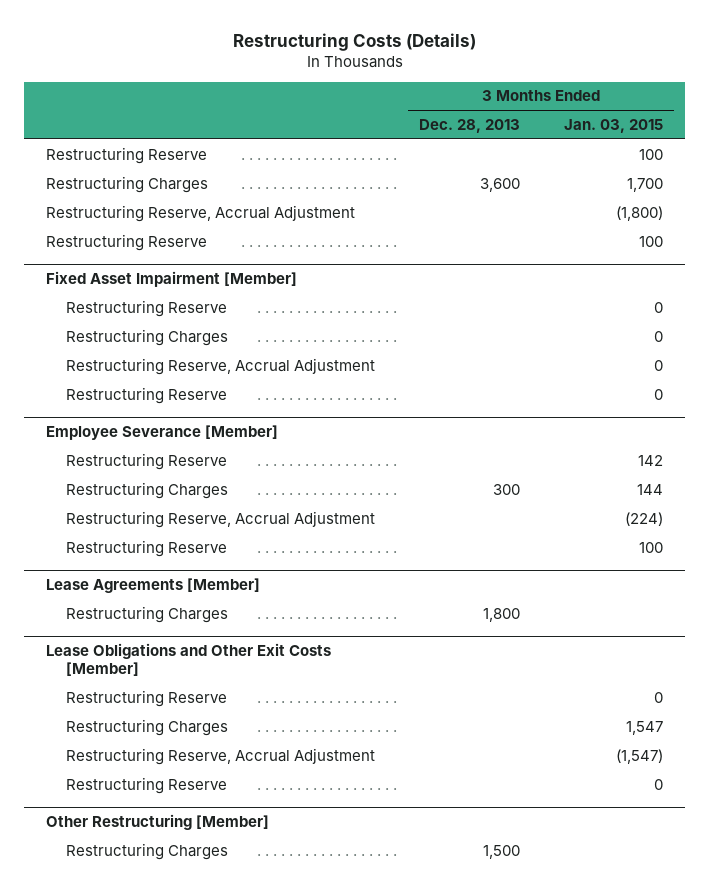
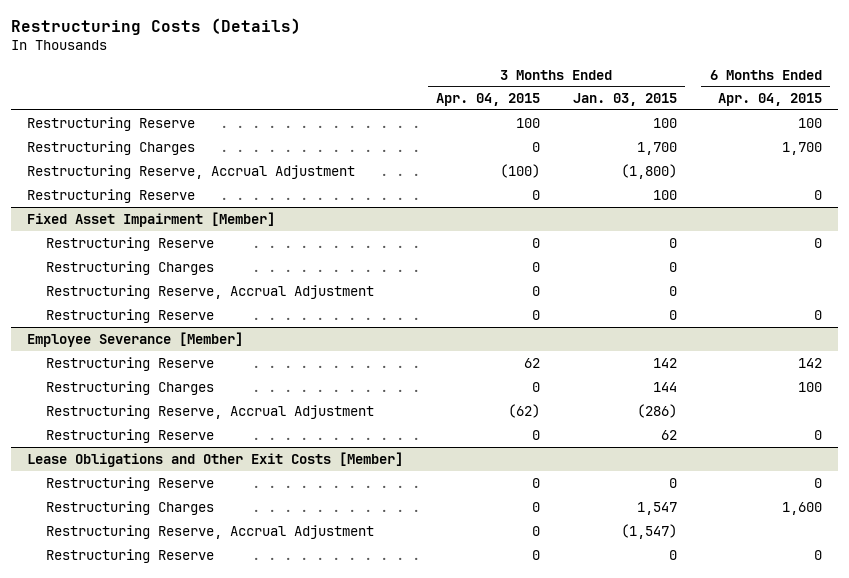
- | 3 Months Ended Dec. 28, 2013 | 3 Months Ended Jan. 03, 2015
+ | 3 Months Ended Apr. 04, 2015 | 3 Months Ended Jan. 03, 2015 | 6 Months Ended Apr. 04, 2015
@ Employee Severance [Member]
- Restructuring Reserve, Accrual Adjustment | | (224)
- Restructuring Reserve | | 100
- Lease Agreements [Member]
- Restructuring Charges | 1,800 |
@ Employee Severance [Member]
+ Restructuring Reserve, Accrual Adjustment | (62) | (286) |
+ Restructuring Reserve | 0 | 62 | 0
- Other Restructuring [Member]
- Restructuring Charges | 1,500 |

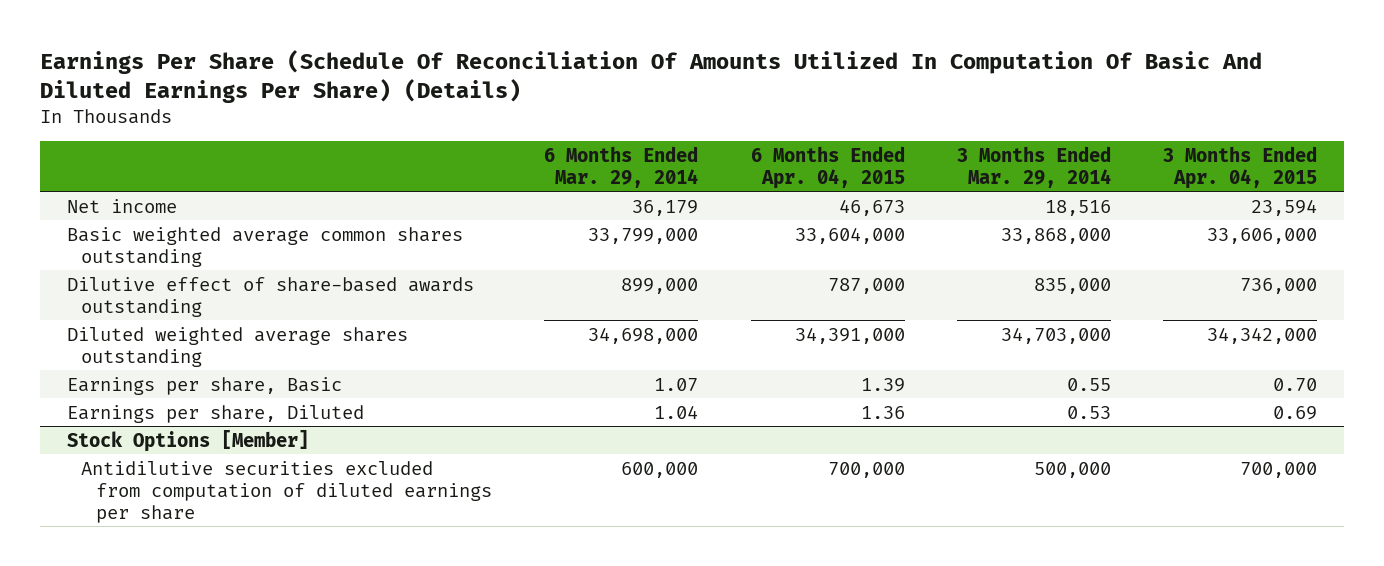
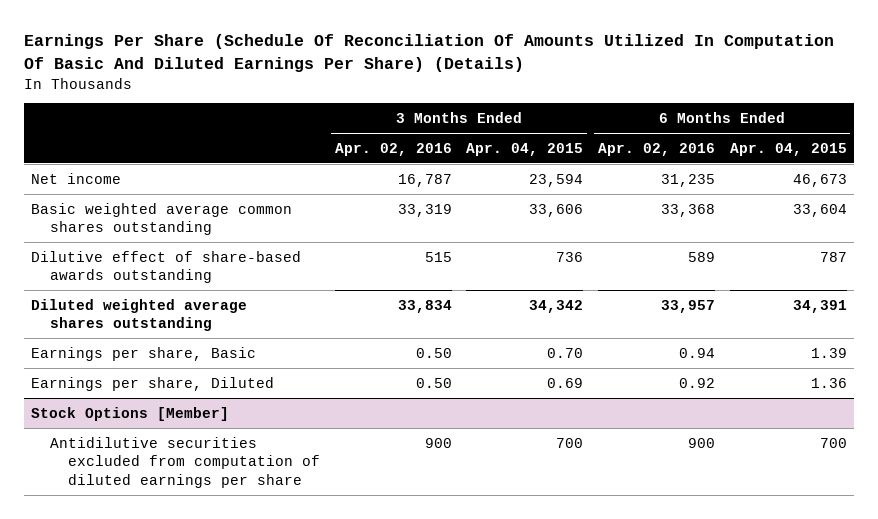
- | 6 Months Ended Mar. 29, 2014 | 6 Months Ended Apr. 04, 2015 | 3 Months Ended Mar. 29, 2014 | 3 Months Ended Apr. 04, 2015
+ | 3 Months Ended Apr. 02, 2016 | 3 Months Ended Apr. 04, 2015 | 6 Months Ended Apr. 02, 2016 | 6 Months Ended Apr. 04, 2015
- Basic weighted average common shares outstanding | 33,799,000 | 33,604,000 | 33,868,000 | 33,606,000
- Dilutive effect of share-based awards outstanding | 899,000 | 787,000 | 835,000 | 736,000
- Diluted weighted average shares outstanding | 34,698,000 | 34,391,000 | 34,703,000 | 34,342,000
+ Basic weighted average common shares outstanding | 33,319 | 33,606 | 33,368 | 33,604
+ Dilutive effect of share-based awards outstanding | 515 | 736 | 589 | 787
+ Diluted weighted average shares outstanding | 33,834 | 34,342 | 33,957 | 34,391
@ Stock Options [Member]
- Antidilutive securities excluded from computation of diluted earnings per share | 600,000 | 700,000 | 500,000 | 700,000
+ Antidilutive securities excluded from computation of diluted earnings per share | 900 | 700 | 900 | 700

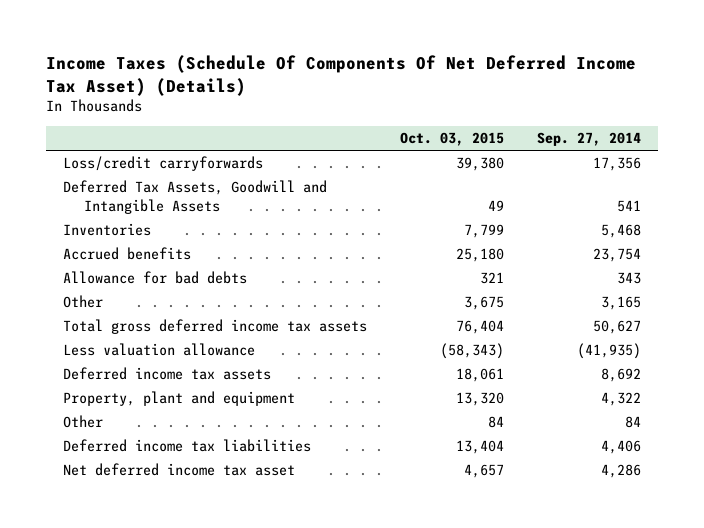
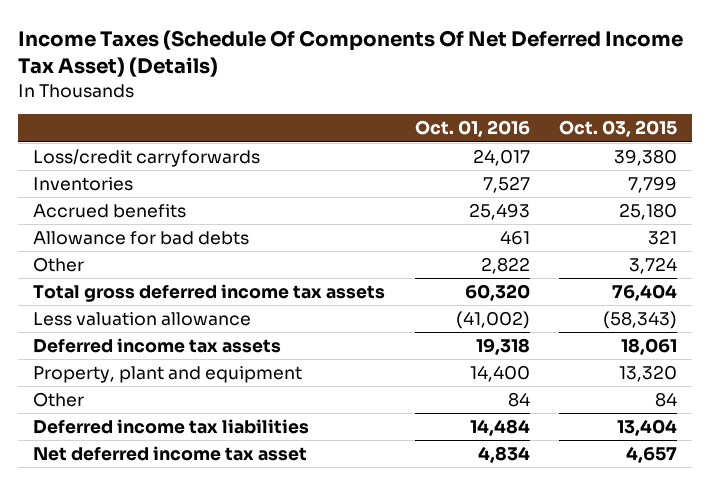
- | Oct. 03, 2015 | Sep. 27, 2014
+ | Oct. 01, 2016 | Oct. 03, 2015
- Deferred Tax Assets, Goodwill and Intangible Assets | 49 | 541
- Other | 3,675 | 3,165
+ Other | 2,822 | 3,724

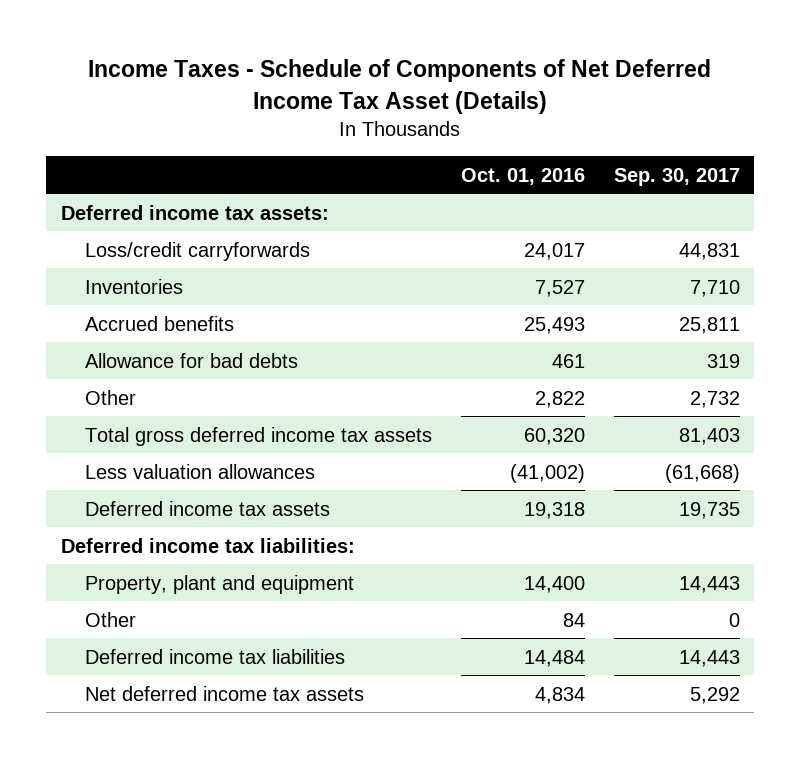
- Income Taxes (Schedule Of Components Of Net Deferred Income Tax Asset) (Details)
+ Income Taxes - Schedule of Components of Net Deferred Income Tax Asset (Details)
- | Oct. 01, 2016 | Oct. 03, 2015
+ | Oct. 01, 2016 | Sep. 30, 2017
+ Deferred income tax assets:
- Less valuation allowance | (41,002) | (58,343)
+ Less valuation allowances | (41,002) | (61,668)
+ Deferred income tax liabilities:
- Net deferred income tax asset | 4,834 | 4,657
+ Net deferred income tax assets | 4,834 | 5,292

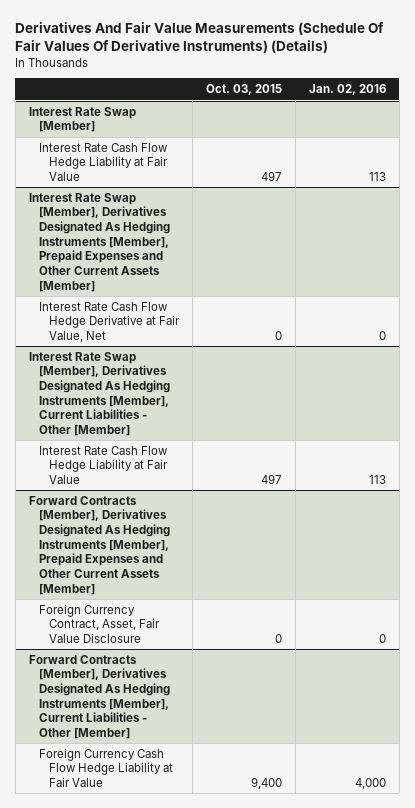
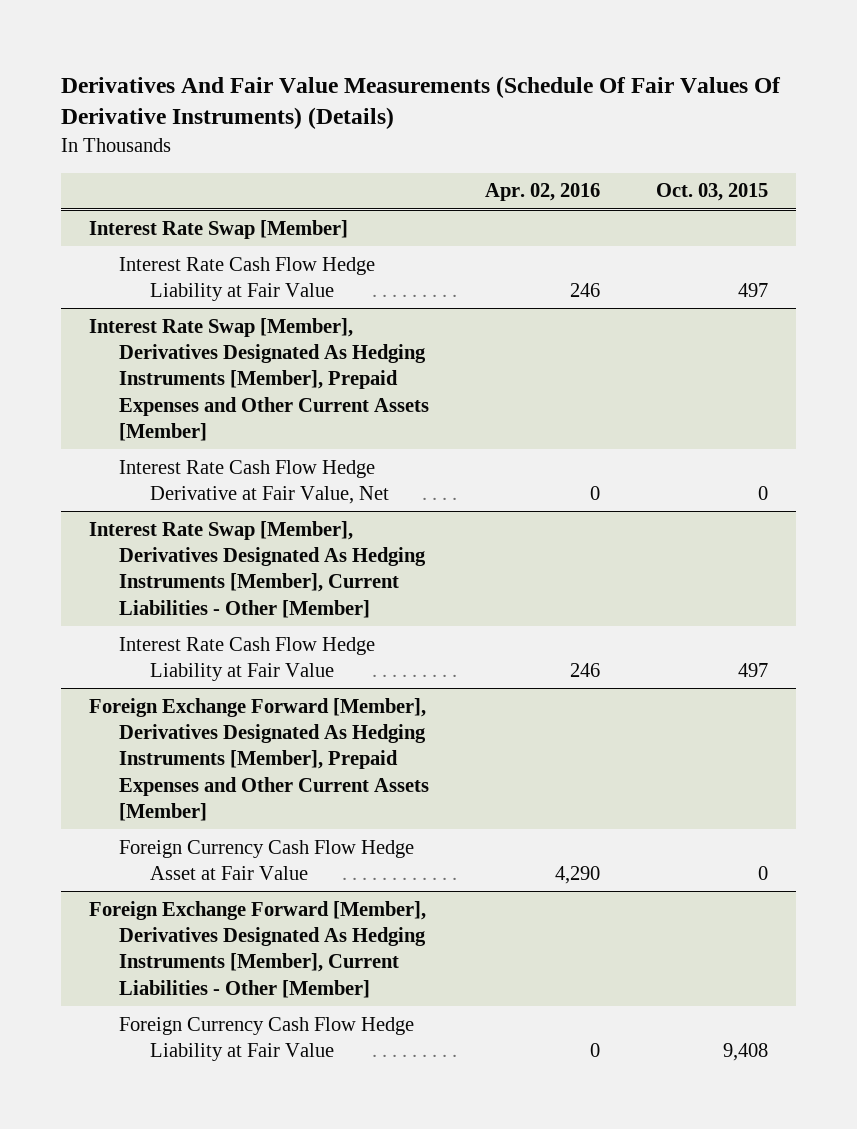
- | Oct. 03, 2015 | Jan. 02, 2016
+ | Apr. 02, 2016 | Oct. 03, 2015
- Forward Contracts [Member], Derivatives Designated As Hedging Instruments [Member], Prepaid Expenses and Other Current Assets [Member]
- Foreign Currency Contract, Asset, Fair Value Disclosure | 0 | 0
- Forward Contracts [Member], Derivatives Designated As Hedging Instruments [Member], Current Liabilities - Other [Member]
- Foreign Currency Cash Flow Hedge Liability at Fair Value | 9,400 | 4,000
+ Foreign Exchange Forward [Member], Derivatives Designated As Hedging Instruments [Member], Prepaid Expenses and Other Current Assets [Member]
+ Foreign Currency Cash Flow Hedge Asset at Fair Value | 4,290 | 0
+ Foreign Exchange Forward [Member], Derivatives Designated As Hedging Instruments [Member], Current Liabilities - Other [Member]
+ Foreign Currency Cash Flow Hedge Liability at Fair Value | 0 | 9,408

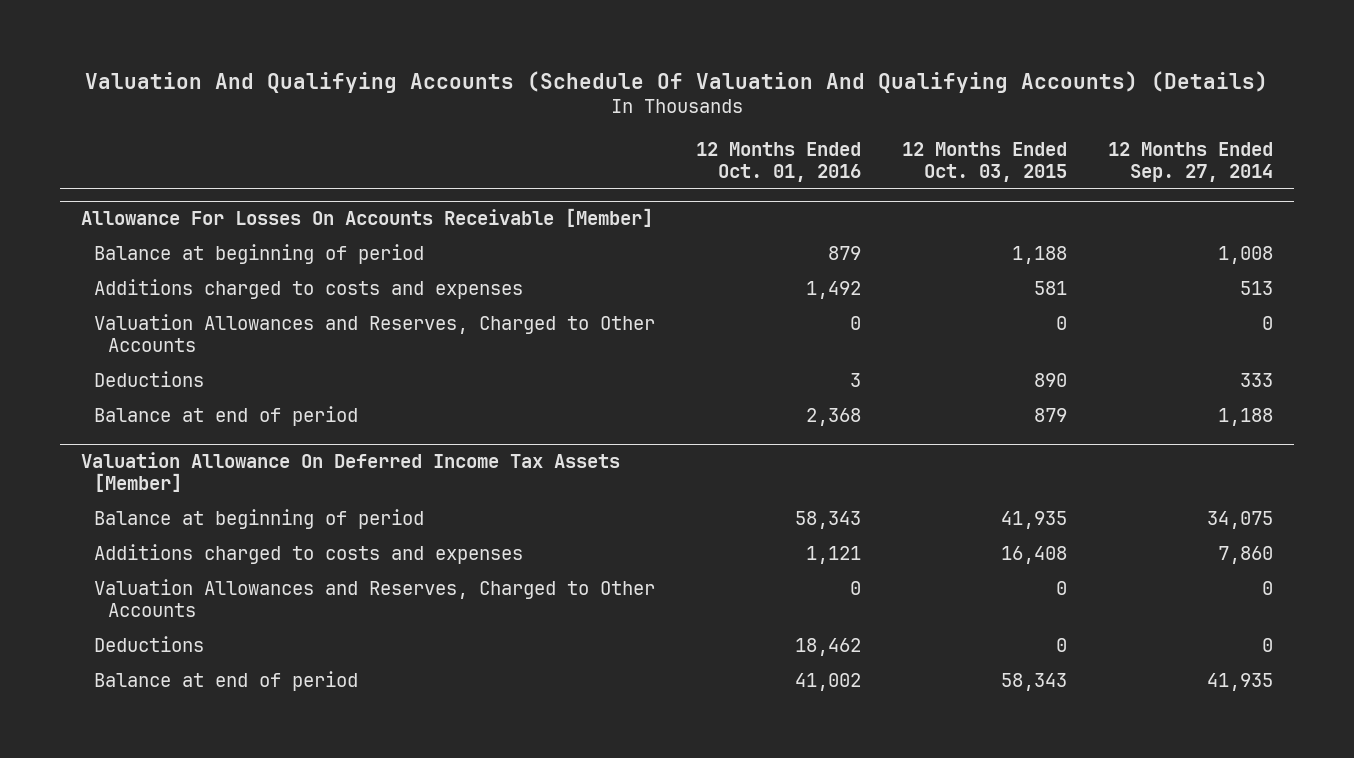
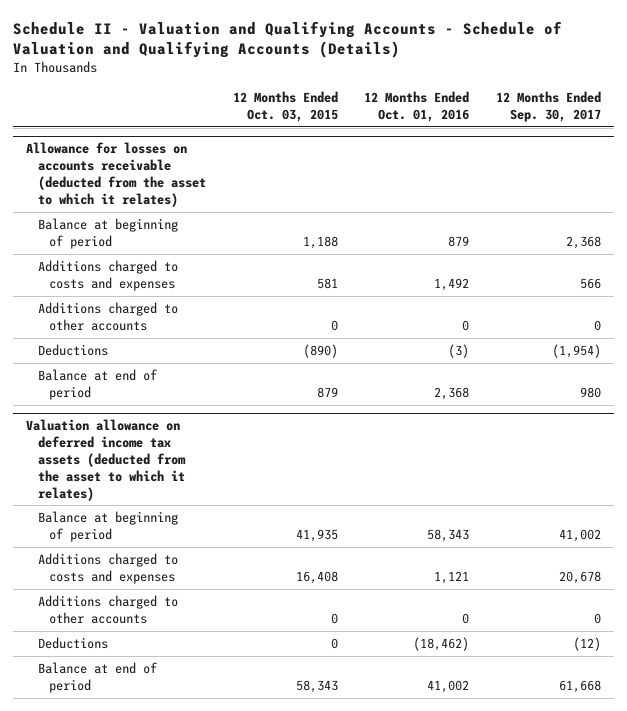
- Valuation And Qualifying Accounts (Schedule Of Valuation And Qualifying Accounts) (Details)
+ Schedule II - Valuation and Qualifying Accounts - Schedule of Valuation and Qualifying Accounts (Details)
- | 12 Months Ended Oct. 01, 2016 | 12 Months Ended Oct. 03, 2015 | 12 Months Ended Sep. 27, 2014
+ | 12 Months Ended Oct. 03, 2015 | 12 Months Ended Oct. 01, 2016 | 12 Months Ended Sep. 30, 2017
- Allowance For Losses On Accounts Receivable [Member]
+ Allowance for losses on accounts receivable (deducted from the asset to which it relates)
- Valuation Allowances and Reserves, Charged to Other Accounts | 0 | 0 | 0
- Deductions | 3 | 890 | 333
+ Additions charged to other accounts | 0 | 0 | 0
+ Deductions | (890) | (3) | (1,954)
- Valuation Allowance On Deferred Income Tax Assets [Member]
+ Valuation allowance on deferred income tax assets (deducted from the asset to which it relates)
- Valuation Allowances and Reserves, Charged to Other Accounts | 0 | 0 | 0
- Deductions | 18,462 | 0 | 0
+ Additions charged to other accounts | 0 | 0 | 0
+ Deductions | 0 | (18,462) | (12)

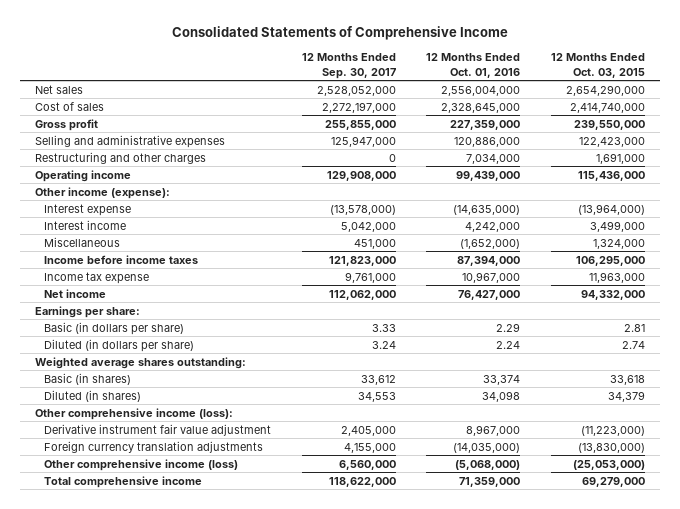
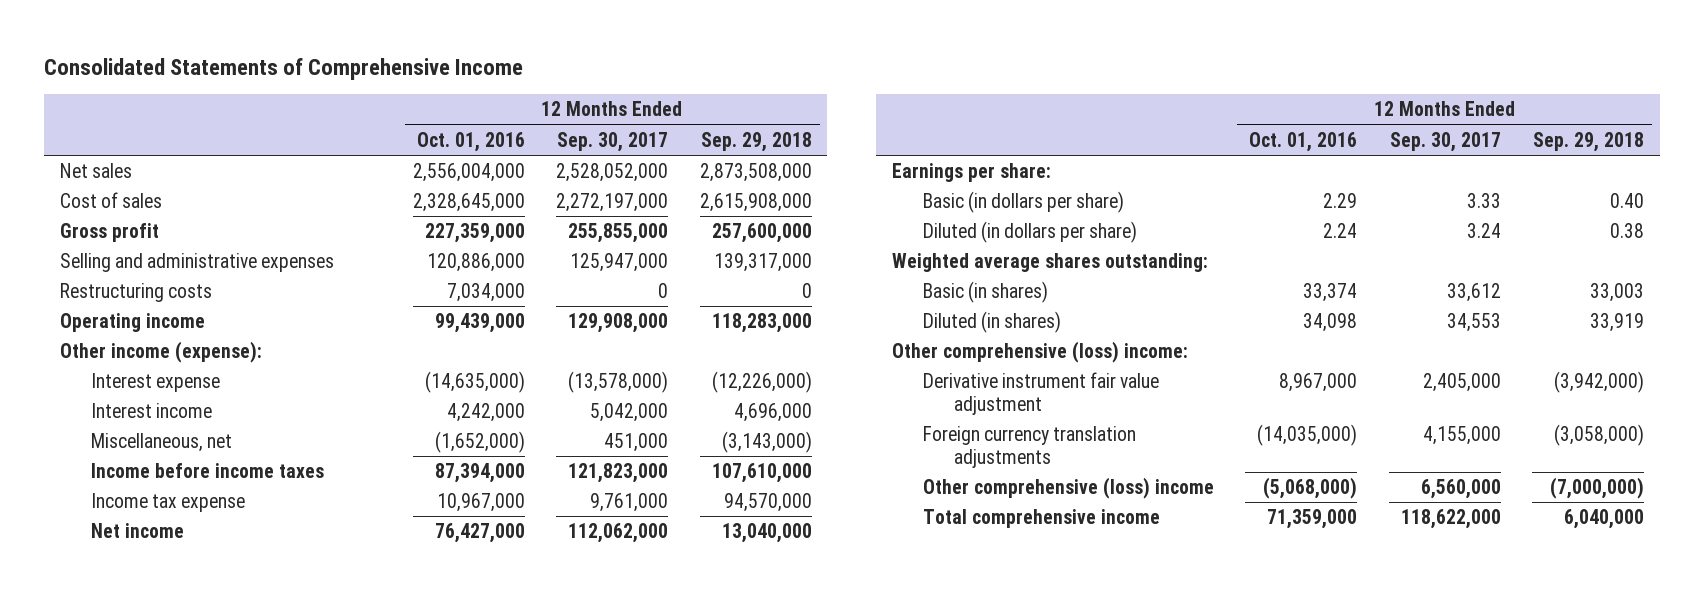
- | 12 Months Ended Sep. 30, 2017 | 12 Months Ended Oct. 01, 2016 | 12 Months Ended Oct. 03, 2015
+ | 12 Months Ended Oct. 01, 2016 | 12 Months Ended Sep. 30, 2017 | 12 Months Ended Sep. 29, 2018
- Restructuring and other charges | 0 | 7,034,000 | 1,691,000
+ Restructuring costs | 7,034,000 | 0 | 0
- Miscellaneous | 451,000 | (1,652,000) | 1,324,000
+ Miscellaneous, net | (1,652,000) | 451,000 | (3,143,000)
- Other comprehensive income (loss):
+ Other comprehensive (loss) income:
- Other comprehensive income (loss) | 6,560,000 | (5,068,000) | (25,053,000)
+ Other comprehensive (loss) income | (5,068,000) | 6,560,000 | (7,000,000)

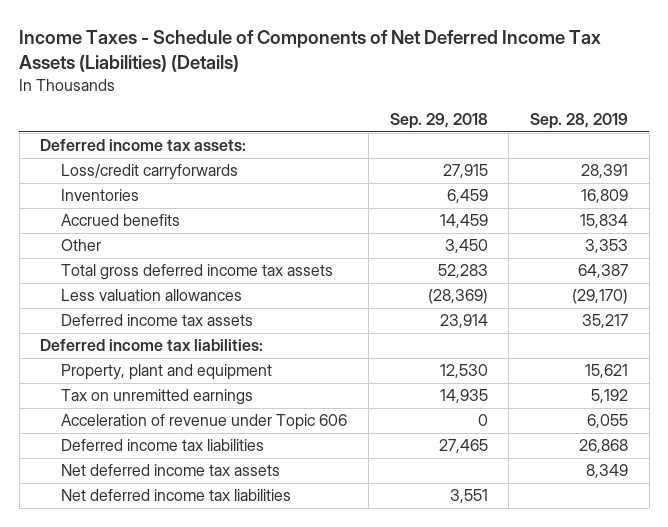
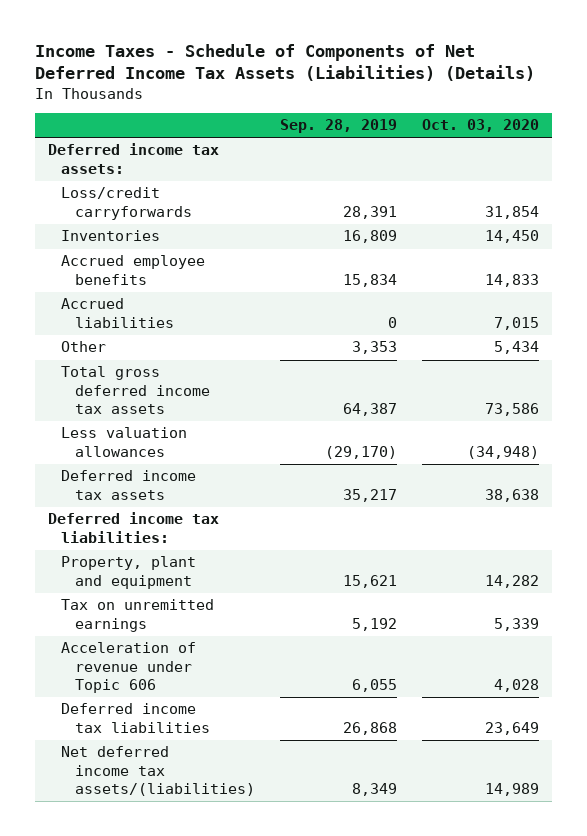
- | Sep. 29, 2018 | Sep. 28, 2019
+ | Sep. 28, 2019 | Oct. 03, 2020
- Accrued benefits | 14,459 | 15,834
+ Accrued employee benefits | 15,834 | 14,833
+ Accrued liabilities | 0 | 7,015
- Net deferred income tax assets | | 8,349
- Net deferred income tax liabilities | 3,551 |
+ Net deferred income tax assets/(liabilities) | 8,349 | 14,989

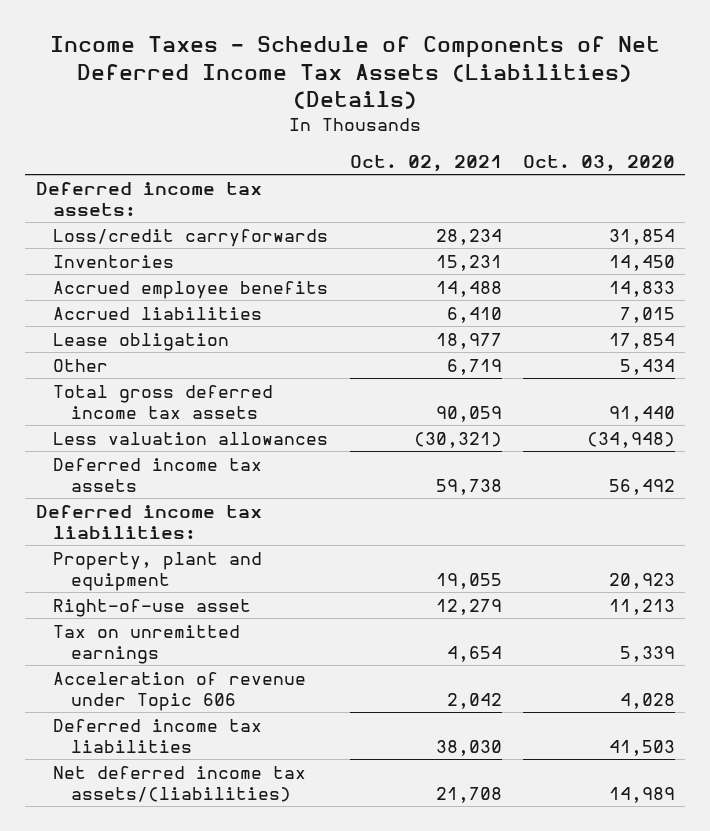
- | Sep. 28, 2019 | Oct. 03, 2020
+ | Oct. 02, 2021 | Oct. 03, 2020
+ Lease obligation | 18,977 | 17,854
- Total gross deferred income tax assets | 64,387 | 73,586
+ Total gross deferred income tax assets | 90,059 | 91,440
- Deferred income tax assets | 35,217 | 38,638
+ Deferred income tax assets | 59,738 | 56,492
- Property, plant and equipment | 15,621 | 14,282
+ Property, plant and equipment | 19,055 | 20,923
+ Right-of-use asset | 12,279 | 11,213
- Deferred income tax liabilities | 26,868 | 23,649
+ Deferred income tax liabilities | 38,030 | 41,503

